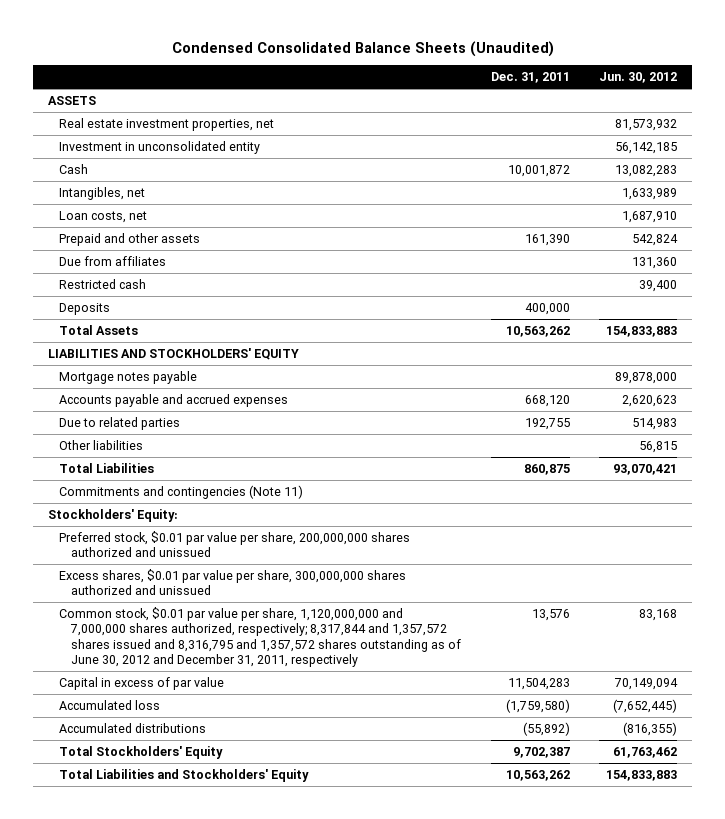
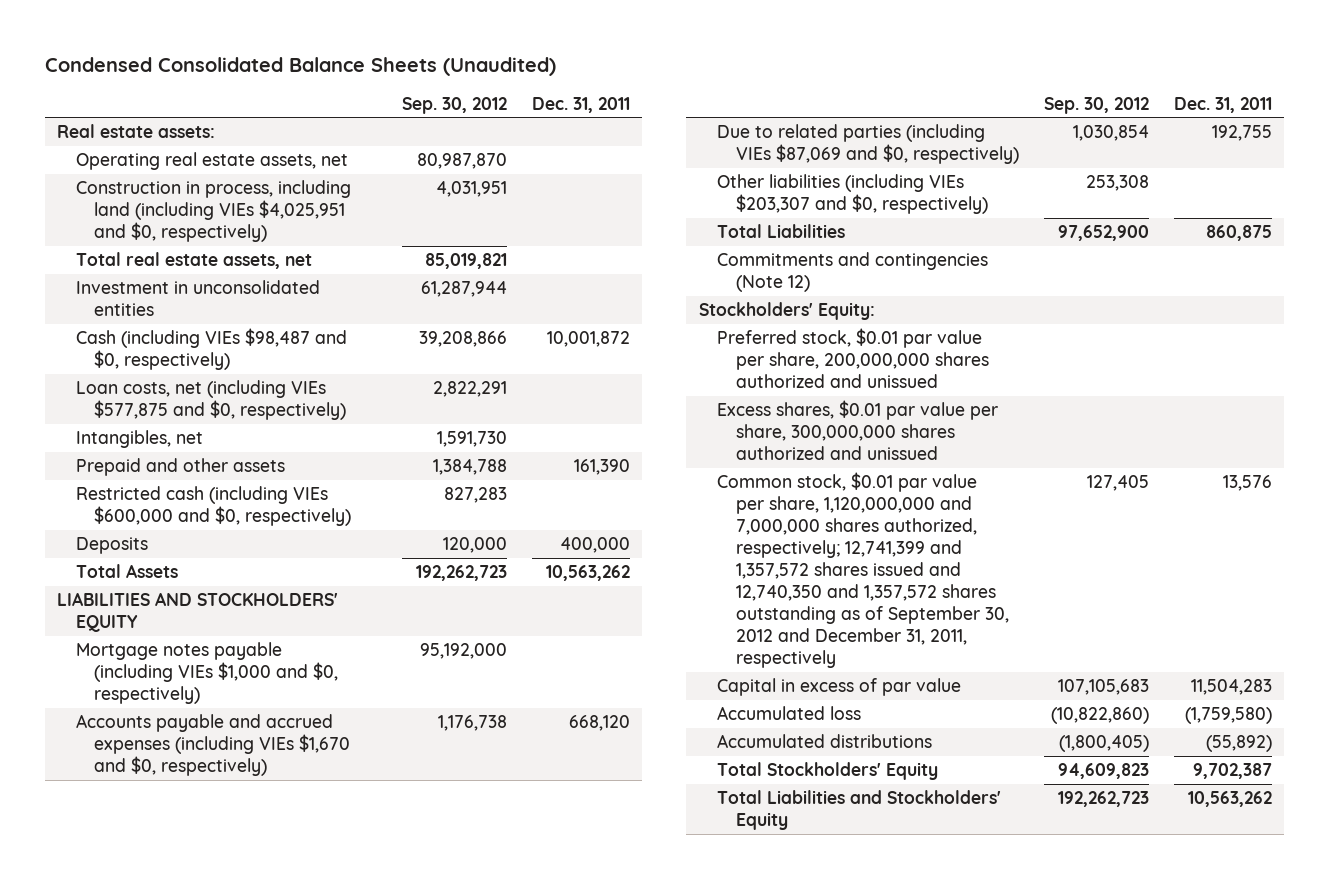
- | Dec. 31, 2011 | Jun. 30, 2012
+ | Sep. 30, 2012 | Dec. 31, 2011
- ASSETS
- Real estate investment properties, net | | 81,573,932
- Investment in unconsolidated entity | | 56,142,185
- Cash | 10,001,872 | 13,082,283
+ Real estate assets:
+ Operating real estate assets, net | 80,987,870 |
+ Construction in process, including land (including VIEs $4,025,951 and $0, respectively) | 4,031,951 |
+ Total real estate assets, net | 85,019,821 |
+ Investment in unconsolidated entities | 61,287,944 |
+ Cash (including VIEs $98,487 and $0, respectively) | 39,208,866 | 10,001,872
+ Loan costs, net (including VIEs $577,875 and $0, respectively) | 2,822,291 |
- Loan costs, net | | 1,687,910
- Due from affiliates | | 131,360
- Restricted cash | | 39,400
+ Restricted cash (including VIEs $600,000 and $0, respectively) | 827,283 |
- Mortgage notes payable | | 89,878,000
- Accounts payable and accrued expenses | 668,120 | 2,620,623
- Due to related parties | 192,755 | 514,983
- Other liabilities | | 56,815
+ Mortgage notes payable (including VIEs $1,000 and $0, respectively) | 95,192,000 |
+ Accounts payable and accrued expenses (including VIEs $1,670 and $0, respectively) | 1,176,738 | 668,120
+ Due to related parties (including VIEs $87,069 and $0, respectively) | 1,030,854 | 192,755
+ Other liabilities (including VIEs $203,307 and $0, respectively) | 253,308 |
- Commitments and contingencies (Note 11)
+ Commitments and contingencies (Note 12)
- Common stock, $0.01 par value per share, 1,120,000,000 and 7,000,000 shares authorized, respectively; 8,317,844 and 1,357,572 shares issued and 8,316,795 and 1,357,572 shares outstanding as of June 30, 2012 and December 31, 2011, respectively | 13,576 | 83,168
+ Common stock, $0.01 par value per share, 1,120,000,000 and 7,000,000 shares authorized, respectively; 12,741,399 and 1,357,572 shares issued and 12,740,350 and 1,357,572 shares outstanding as of September 30, 2012 and December 31, 2011, respectively | 127,405 | 13,576

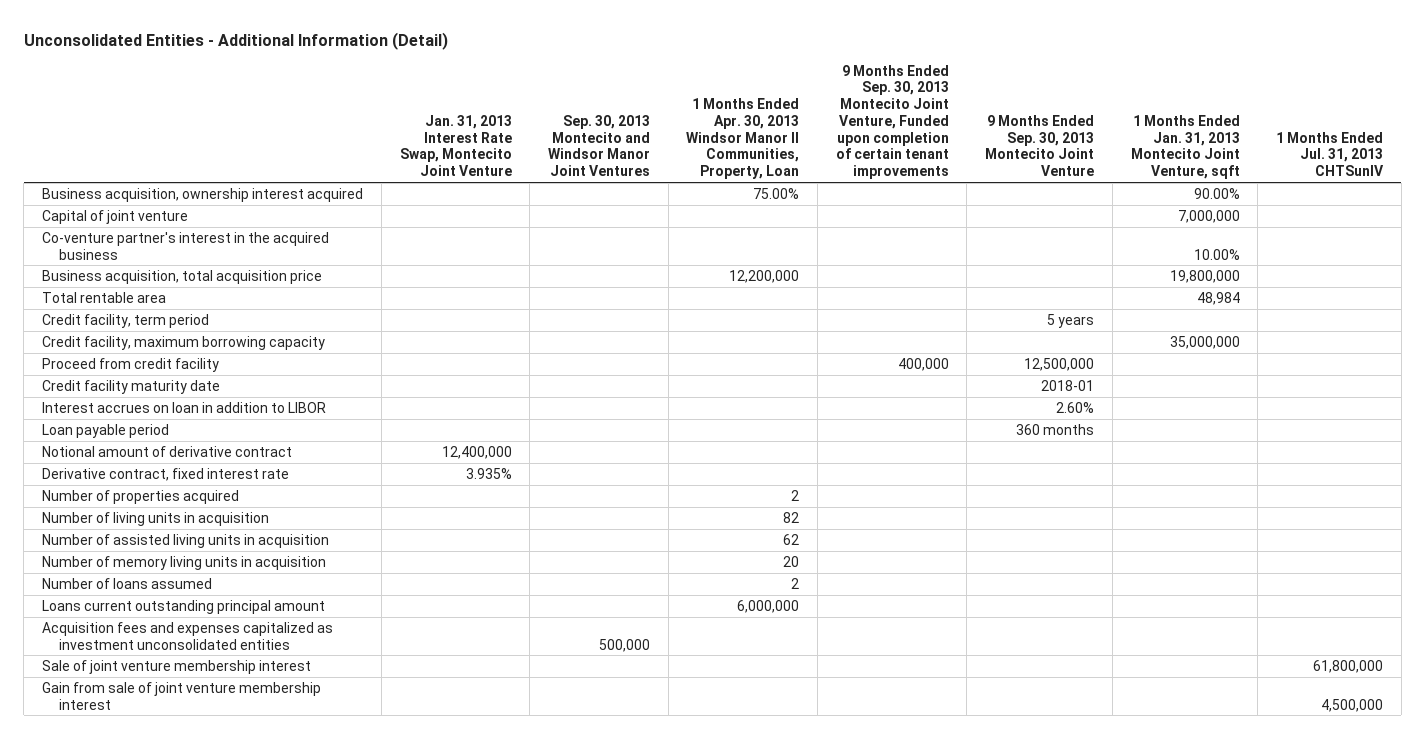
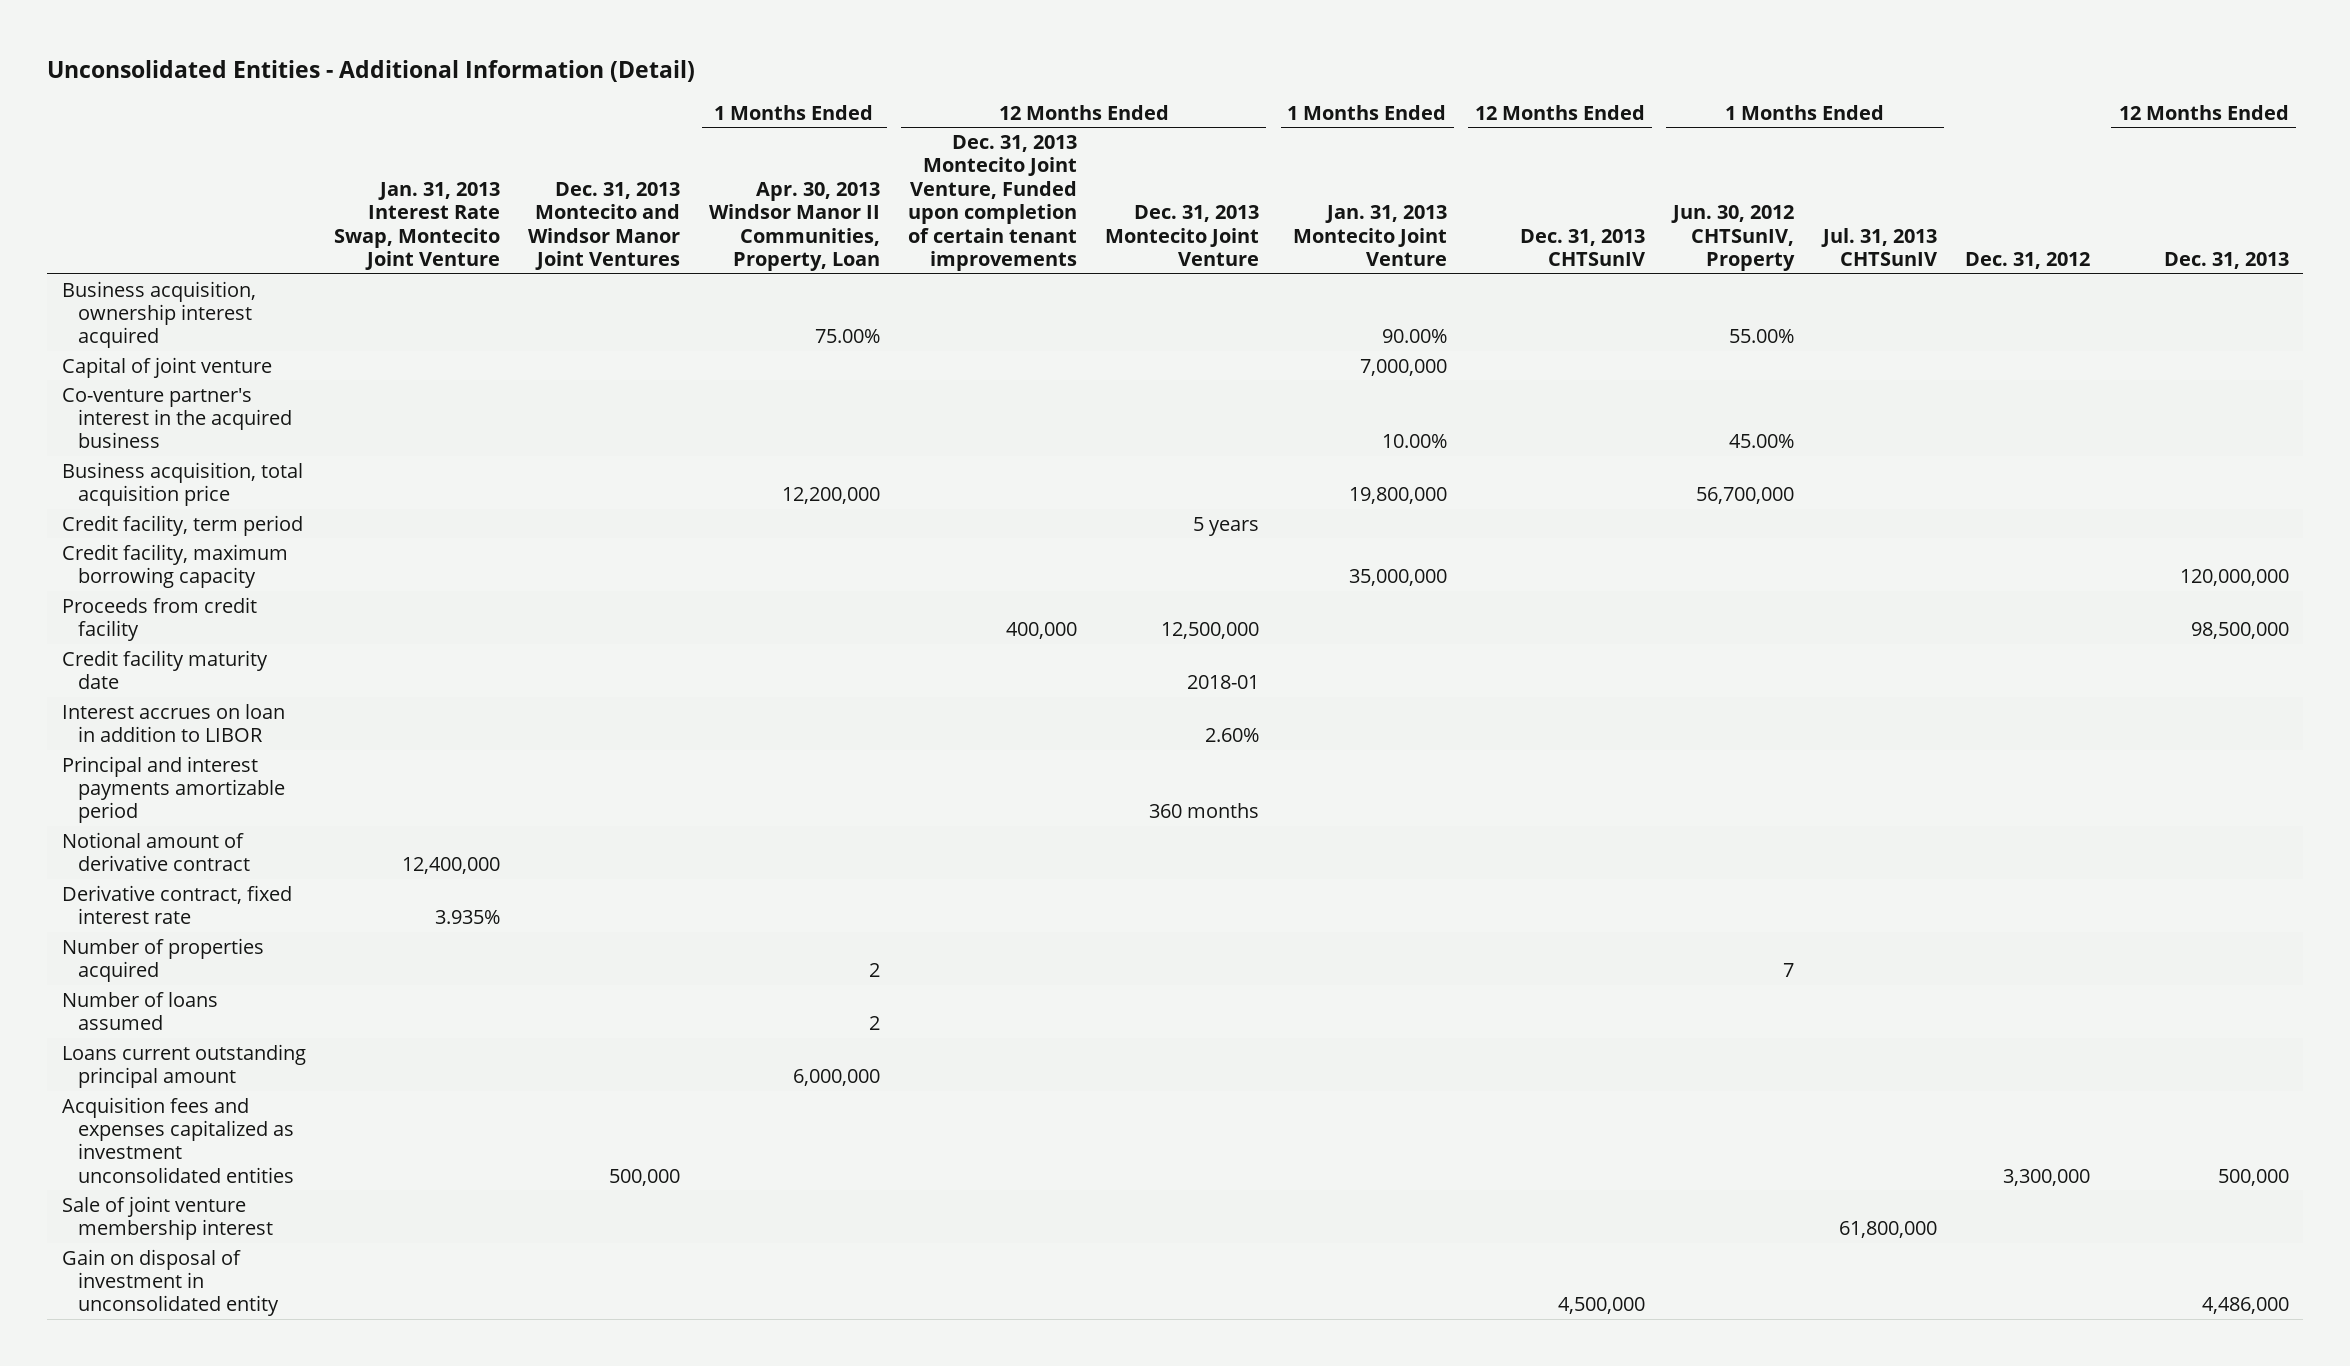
- | Jan. 31, 2013 Interest Rate Swap, Montecito Joint Venture | Sep. 30, 2013 Montecito and Windsor Manor Joint Ventures | 1 Months Ended Apr. 30, 2013 Windsor Manor II Communities, Property, Loan | 9 Months Ended Sep. 30, 2013 Montecito Joint Venture, Funded upon completion of certain tenant improvements | 9 Months Ended Sep. 30, 2013 Montecito Joint Venture | 1 Months Ended Jan. 31, 2013 Montecito Joint Venture, sqft | 1 Months Ended Jul. 31, 2013 CHTSunIV
+ | Jan. 31, 2013 Interest Rate Swap, Montecito Joint Venture | Dec. 31, 2013 Montecito and Windsor Manor Joint Ventures | 1 Months Ended Apr. 30, 2013 Windsor Manor II Communities, Property, Loan | 12 Months Ended Dec. 31, 2013 Montecito Joint Venture, Funded upon completion of certain tenant improvements | 12 Months Ended Dec. 31, 2013 Montecito Joint Venture | 1 Months Ended Jan. 31, 2013 Montecito Joint Venture | 12 Months Ended Dec. 31, 2013 CHTSunIV | 1 Months Ended Jun. 30, 2012 CHTSunIV, Property | 1 Months Ended Jul. 31, 2013 CHTSunIV | Dec. 31, 2012 | 12 Months Ended Dec. 31, 2013
- Total rentable area | | | | | | 48,984 |
- Proceed from credit facility | | | | 400,000 | 12,500,000 | |
+ Proceeds from credit facility | | | | 400,000 | 12,500,000 | | | | | | 98,500,000
- Loan payable period | | | | | 360 months | |
+ Principal and interest payments amortizable period | | | | | 360 months | | | | | |
- Number of living units in acquisition | | | 82 | | | |
- Number of assisted living units in acquisition | | | 62 | | | |
- Number of memory living units in acquisition | | | 20 | | | |
- Gain from sale of joint venture membership interest | | | | | | | 4,500,000
+ Gain on disposal of investment in unconsolidated entity | | | | | | | 4,500,000 | | | | 4,486,000

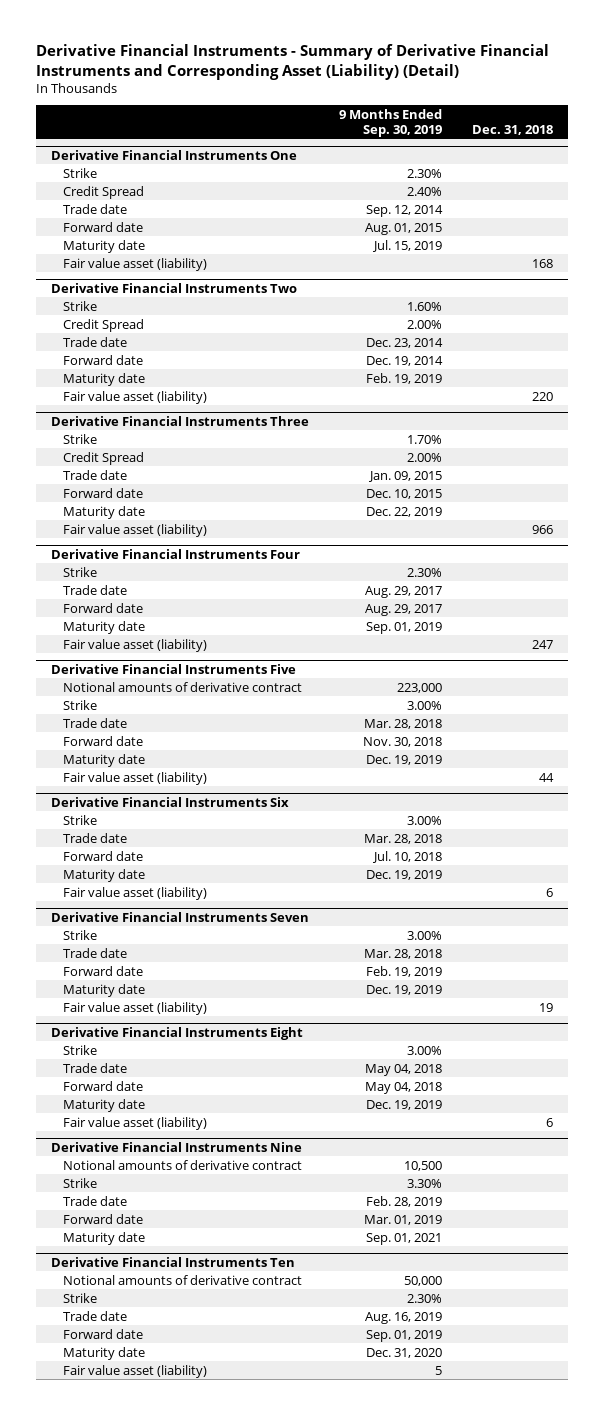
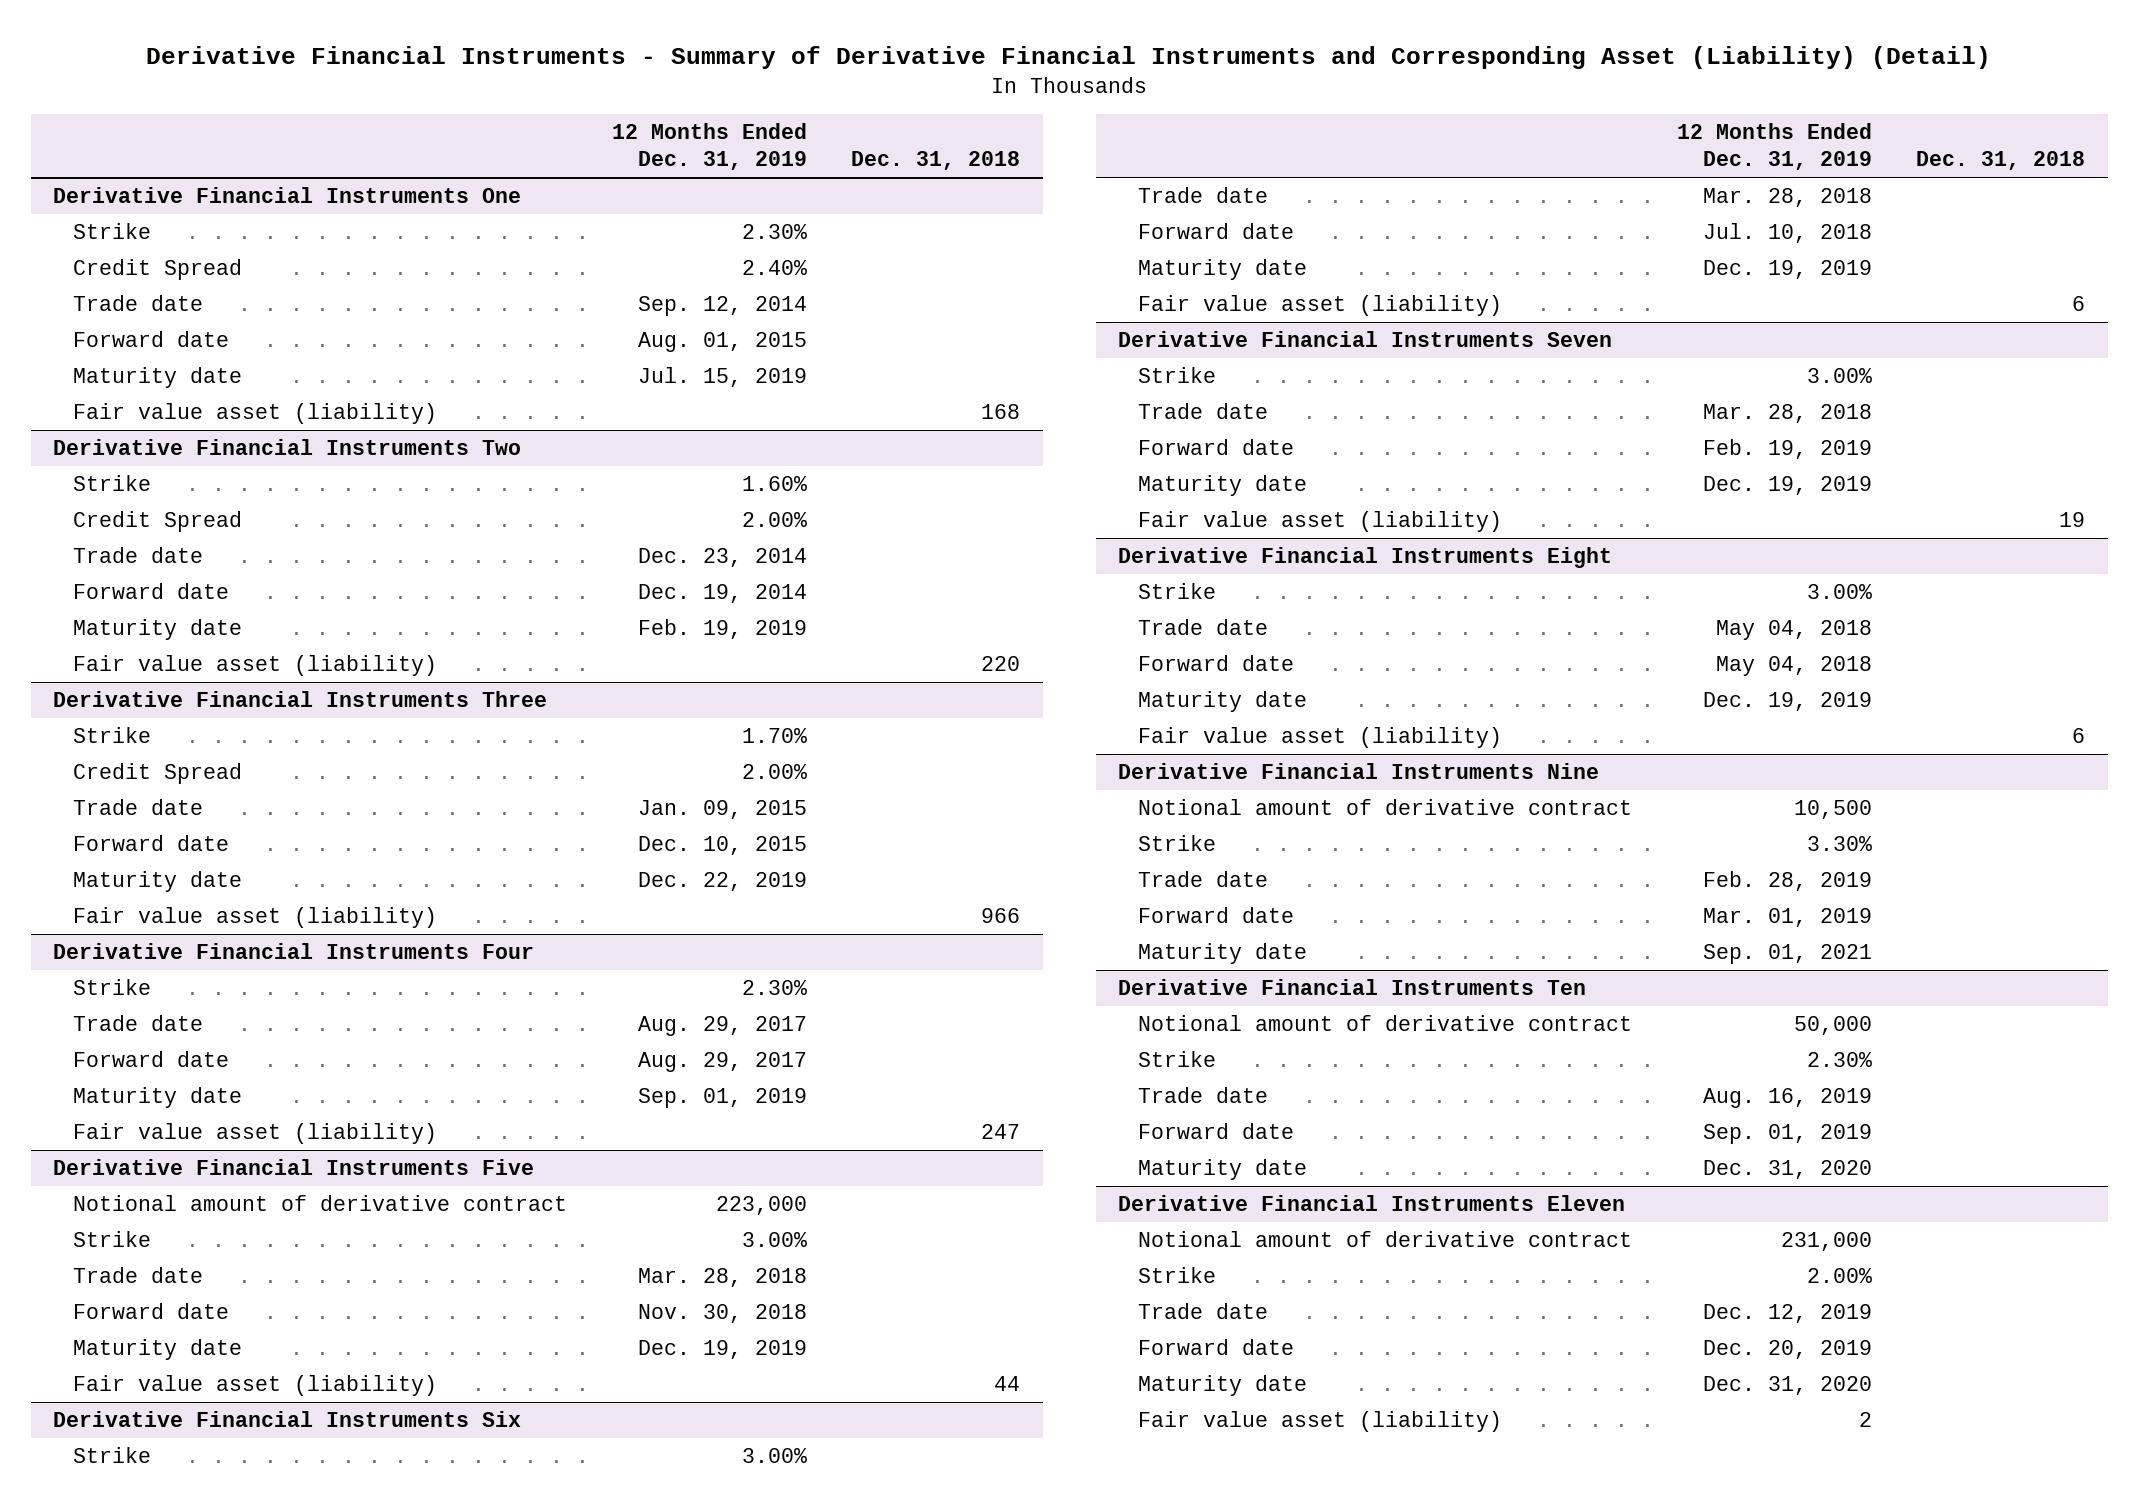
- | 9 Months Ended Sep. 30, 2019 | Dec. 31, 2018
+ | 12 Months Ended Dec. 31, 2019 | Dec. 31, 2018
@ Derivative Financial Instruments Five
- Notional amounts of derivative contract | 223,000 |
+ Notional amount of derivative contract | 223,000 |
@ Derivative Financial Instruments Nine
- Notional amounts of derivative contract | 10,500 |
+ Notional amount of derivative contract | 10,500 |
@ Derivative Financial Instruments Ten
- Notional amounts of derivative contract | 50,000 |
+ Notional amount of derivative contract | 50,000 |
- Fair value asset (liability) | 5 |
+ Derivative Financial Instruments Eleven
+ Notional amount of derivative contract | 231,000 |
+ Strike | 2.00% |
+ Trade date | Dec. 12, 2019 |
+ Forward date | Dec. 20, 2019 |
+ Maturity date | Dec. 31, 2020 |
+ Fair value asset (liability) | 2 |

